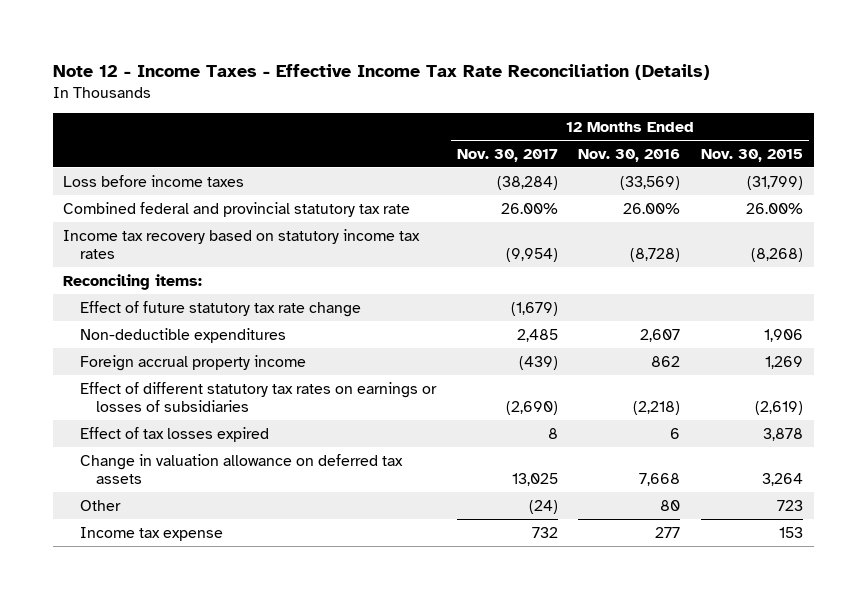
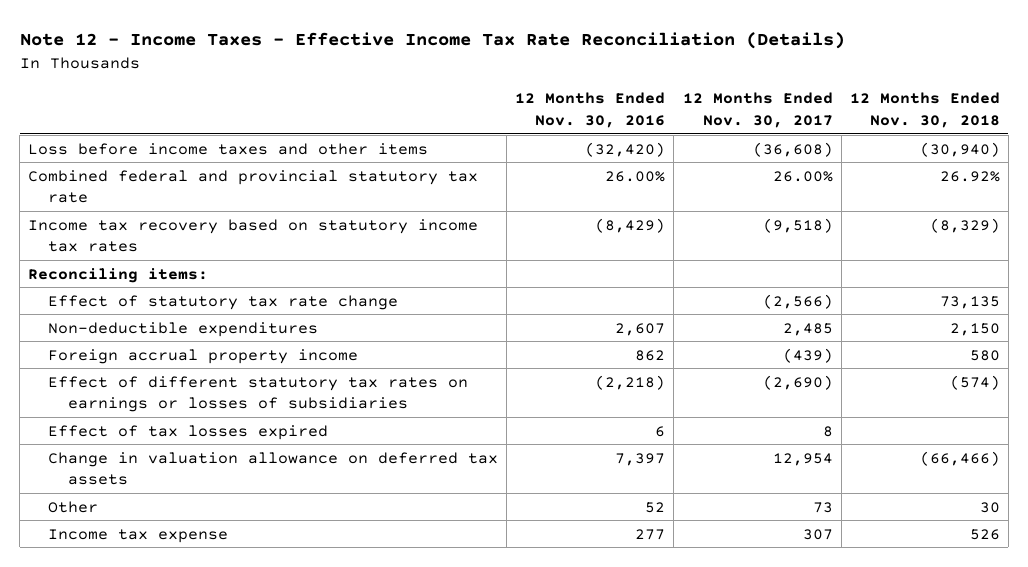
- | 12 Months Ended Nov. 30, 2017 | 12 Months Ended Nov. 30, 2016 | 12 Months Ended Nov. 30, 2015
+ | 12 Months Ended Nov. 30, 2016 | 12 Months Ended Nov. 30, 2017 | 12 Months Ended Nov. 30, 2018
- Loss before income taxes | (38,284) | (33,569) | (31,799)
+ Loss before income taxes and other items | (32,420) | (36,608) | (30,940)
- Income tax recovery based on statutory income tax rates | (9,954) | (8,728) | (8,268)
+ Income tax recovery based on statutory income tax rates | (8,429) | (9,518) | (8,329)
- Effect of future statutory tax rate change | (1,679) | |
+ Effect of statutory tax rate change | | (2,566) | 73,135
- Change in valuation allowance on deferred tax assets | 13,025 | 7,668 | 3,264
- Other | (24) | 80 | 723
- Income tax expense | 732 | 277 | 153
+ Change in valuation allowance on deferred tax assets | 7,397 | 12,954 | (66,466)
+ Other | 52 | 73 | 30
+ Income tax expense | 277 | 307 | 526

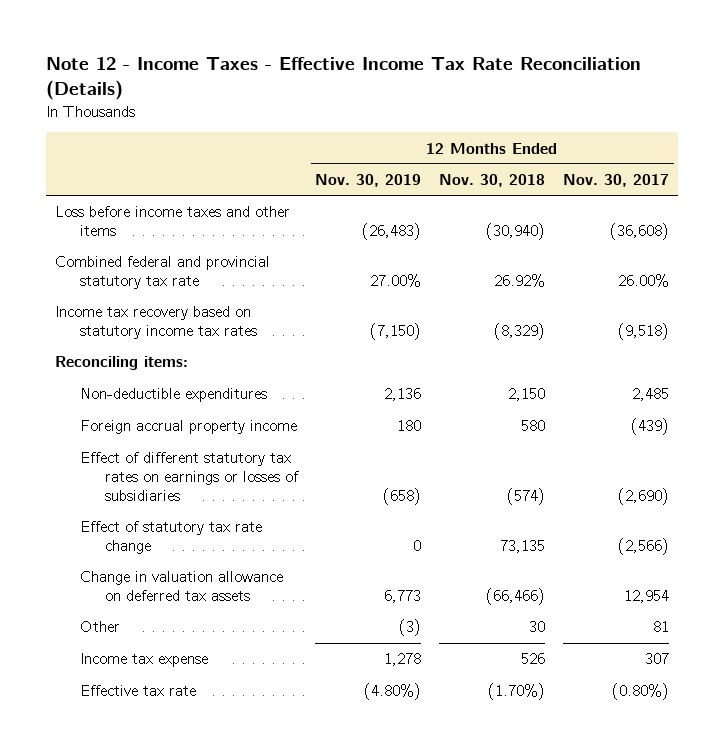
- | 12 Months Ended Nov. 30, 2016 | 12 Months Ended Nov. 30, 2017 | 12 Months Ended Nov. 30, 2018
+ | 12 Months Ended Nov. 30, 2019 | 12 Months Ended Nov. 30, 2018 | 12 Months Ended Nov. 30, 2017
- Effect of tax losses expired | 6 | 8 |
moved down: Effect of statutory tax rate change | 0 | 73,135 | (2,566)
- Other | 52 | 73 | 30
+ Other | (3) | 30 | 81
+ Effective tax rate | (4.80%) | (1.70%) | (0.80%)

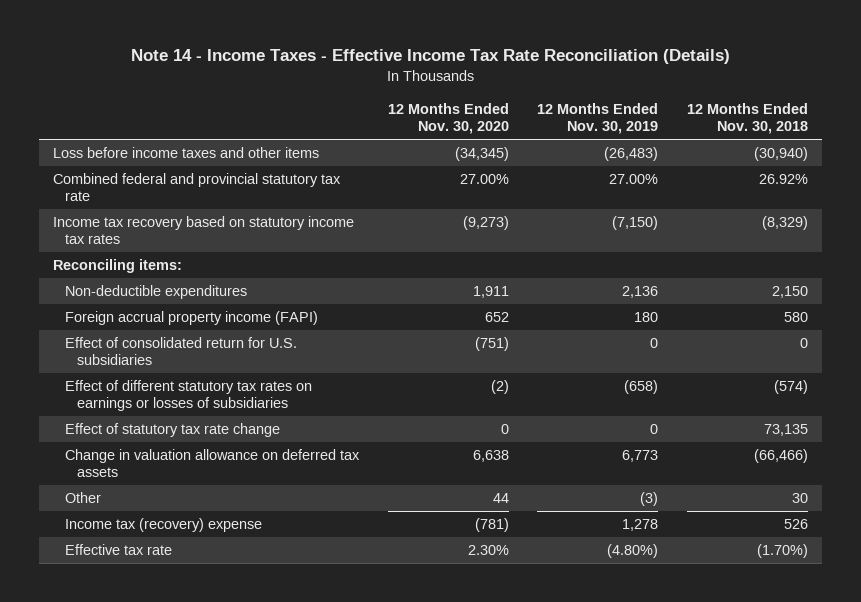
- Note 12 - Income Taxes - Effective Income Tax Rate Reconciliation (Details)
+ Note 14 - Income Taxes - Effective Income Tax Rate Reconciliation (Details)
- | 12 Months Ended Nov. 30, 2019 | 12 Months Ended Nov. 30, 2018 | 12 Months Ended Nov. 30, 2017
+ | 12 Months Ended Nov. 30, 2020 | 12 Months Ended Nov. 30, 2019 | 12 Months Ended Nov. 30, 2018
- Foreign accrual property income | 180 | 580 | (439)
+ Foreign accrual property income (FAPI) | 652 | 180 | 580
+ Effect of consolidated return for U.S. subsidiaries | (751) | 0 | 0
- Income tax expense | 1,278 | 526 | 307
+ Income tax (recovery) expense | (781) | 1,278 | 526

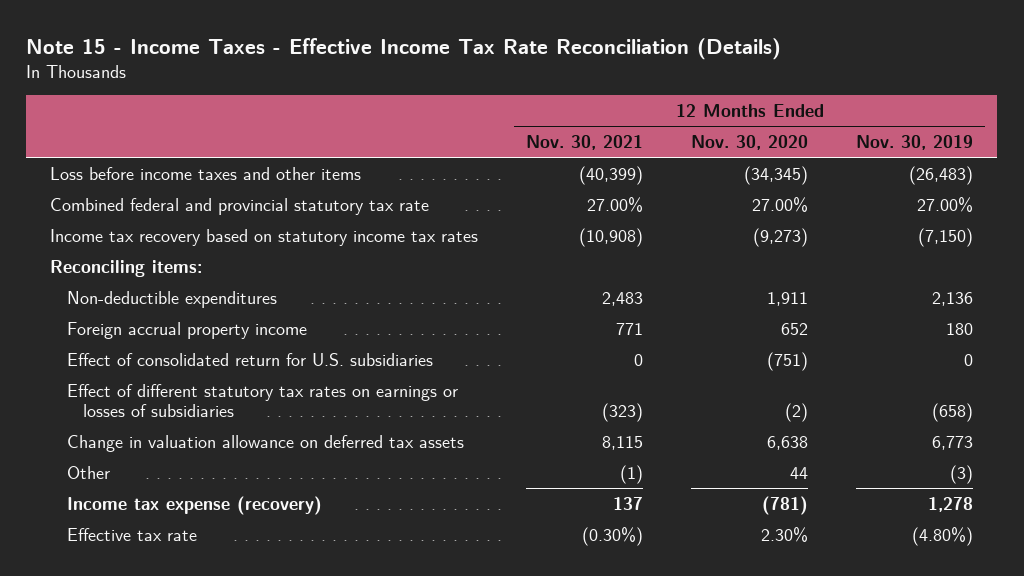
- Note 14 - Income Taxes - Effective Income Tax Rate Reconciliation (Details)
+ Note 15 - Income Taxes - Effective Income Tax Rate Reconciliation (Details)
- | 12 Months Ended Nov. 30, 2020 | 12 Months Ended Nov. 30, 2019 | 12 Months Ended Nov. 30, 2018
+ | 12 Months Ended Nov. 30, 2021 | 12 Months Ended Nov. 30, 2020 | 12 Months Ended Nov. 30, 2019
- Foreign accrual property income (FAPI) | 652 | 180 | 580
+ Foreign accrual property income | 771 | 652 | 180
- Effect of statutory tax rate change | 0 | 0 | 73,135
- Income tax (recovery) expense | (781) | 1,278 | 526
+ Income tax expense (recovery) | 137 | (781) | 1,278

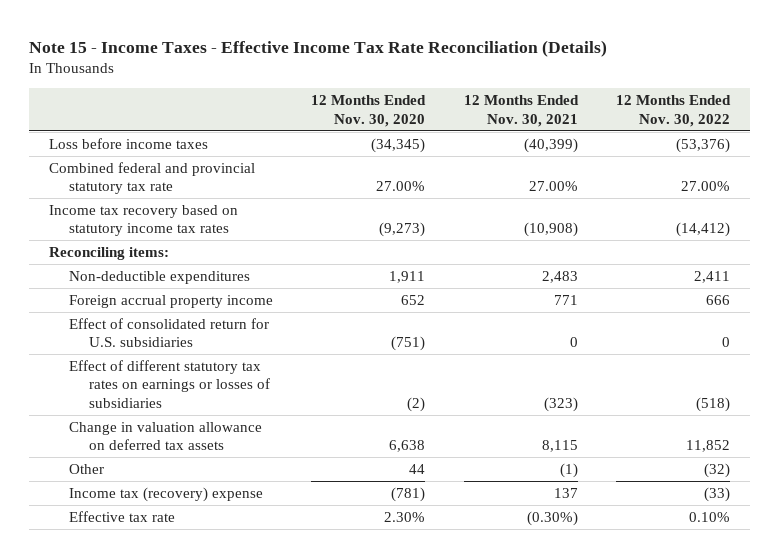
- | 12 Months Ended Nov. 30, 2021 | 12 Months Ended Nov. 30, 2020 | 12 Months Ended Nov. 30, 2019
+ | 12 Months Ended Nov. 30, 2020 | 12 Months Ended Nov. 30, 2021 | 12 Months Ended Nov. 30, 2022
- Loss before income taxes and other items | (40,399) | (34,345) | (26,483)
+ Loss before income taxes | (34,345) | (40,399) | (53,376)
- Income tax expense (recovery) | 137 | (781) | 1,278
+ Income tax (recovery) expense | (781) | 137 | (33)

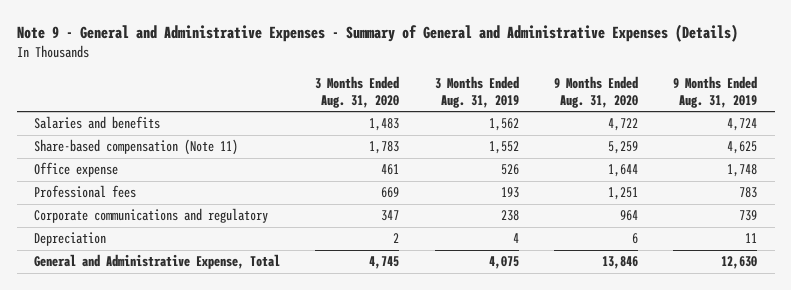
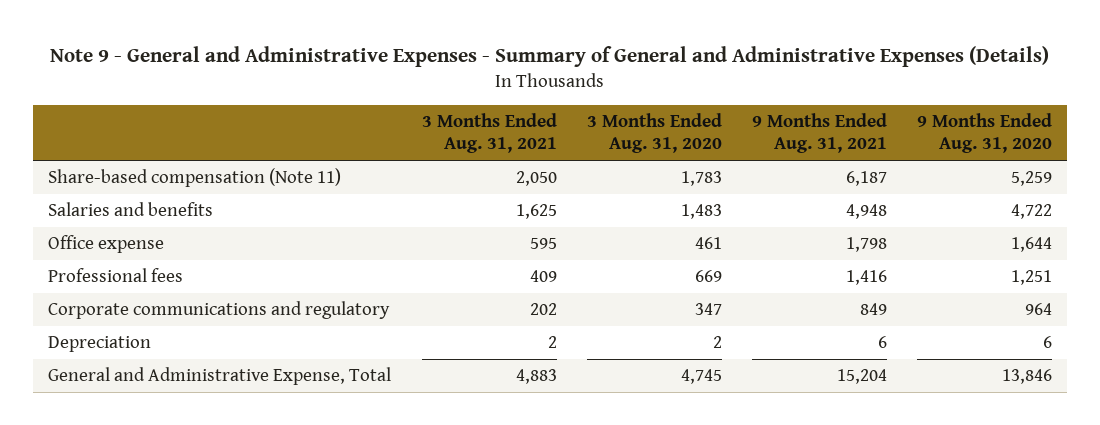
- | 3 Months Ended Aug. 31, 2020 | 3 Months Ended Aug. 31, 2019 | 9 Months Ended Aug. 31, 2020 | 9 Months Ended Aug. 31, 2019
+ | 3 Months Ended Aug. 31, 2021 | 3 Months Ended Aug. 31, 2020 | 9 Months Ended Aug. 31, 2021 | 9 Months Ended Aug. 31, 2020
moved down: Salaries and benefits | 1,625 | 1,483 | 4,948 | 4,722

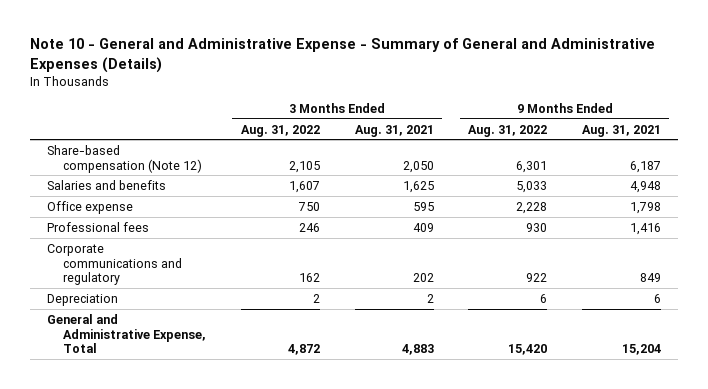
- Note 9 - General and Administrative Expenses - Summary of General and Administrative Expenses (Details)
+ Note 10 - General and Administrative Expense - Summary of General and Administrative Expenses (Details)
- | 3 Months Ended Aug. 31, 2021 | 3 Months Ended Aug. 31, 2020 | 9 Months Ended Aug. 31, 2021 | 9 Months Ended Aug. 31, 2020
+ | 3 Months Ended Aug. 31, 2022 | 3 Months Ended Aug. 31, 2021 | 9 Months Ended Aug. 31, 2022 | 9 Months Ended Aug. 31, 2021
- Share-based compensation (Note 11) | 2,050 | 1,783 | 6,187 | 5,259
+ Share-based compensation (Note 12) | 2,105 | 2,050 | 6,301 | 6,187

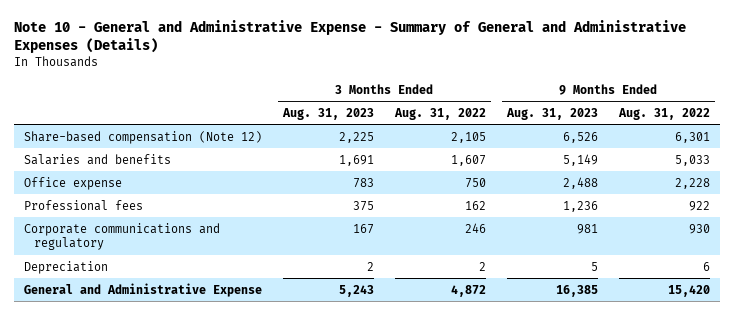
- | 3 Months Ended Aug. 31, 2022 | 3 Months Ended Aug. 31, 2021 | 9 Months Ended Aug. 31, 2022 | 9 Months Ended Aug. 31, 2021
+ | 3 Months Ended Aug. 31, 2023 | 3 Months Ended Aug. 31, 2022 | 9 Months Ended Aug. 31, 2023 | 9 Months Ended Aug. 31, 2022
- Professional fees | 246 | 409 | 930 | 1,416
- Corporate communications and regulatory | 162 | 202 | 922 | 849
+ Professional fees | 375 | 162 | 1,236 | 922
+ Corporate communications and regulatory | 167 | 246 | 981 | 930
- General and Administrative Expense, Total | 4,872 | 4,883 | 15,420 | 15,204
+ General and Administrative Expense | 5,243 | 4,872 | 16,385 | 15,420

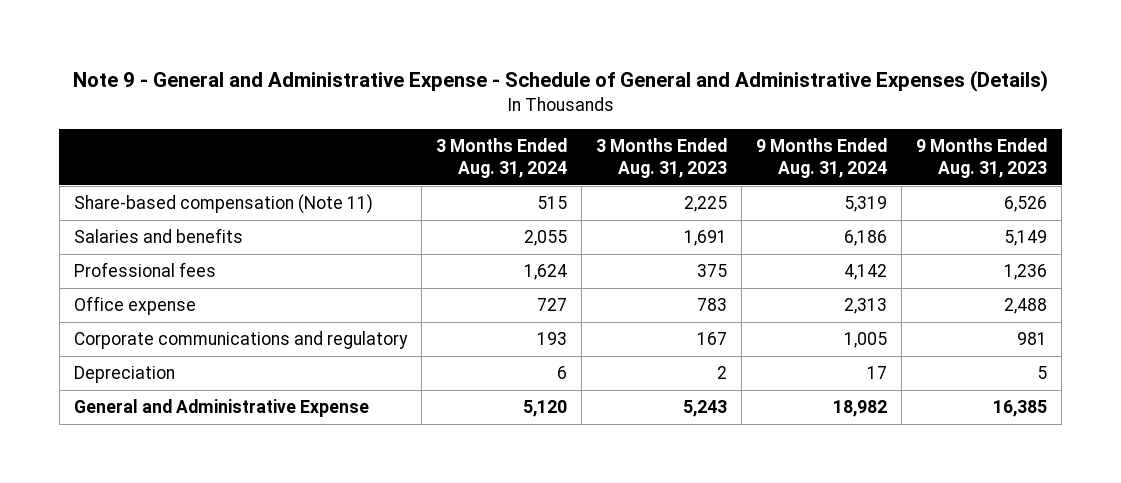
- Note 10 - General and Administrative Expense - Summary of General and Administrative Expenses (Details)
+ Note 9 - General and Administrative Expense - Schedule of General and Administrative Expenses (Details)
- | 3 Months Ended Aug. 31, 2023 | 3 Months Ended Aug. 31, 2022 | 9 Months Ended Aug. 31, 2023 | 9 Months Ended Aug. 31, 2022
+ | 3 Months Ended Aug. 31, 2024 | 3 Months Ended Aug. 31, 2023 | 9 Months Ended Aug. 31, 2024 | 9 Months Ended Aug. 31, 2023
- Share-based compensation (Note 12) | 2,225 | 2,105 | 6,526 | 6,301
+ Share-based compensation (Note 11) | 515 | 2,225 | 5,319 | 6,526
moved down: Office expense | 727 | 783 | 2,313 | 2,488

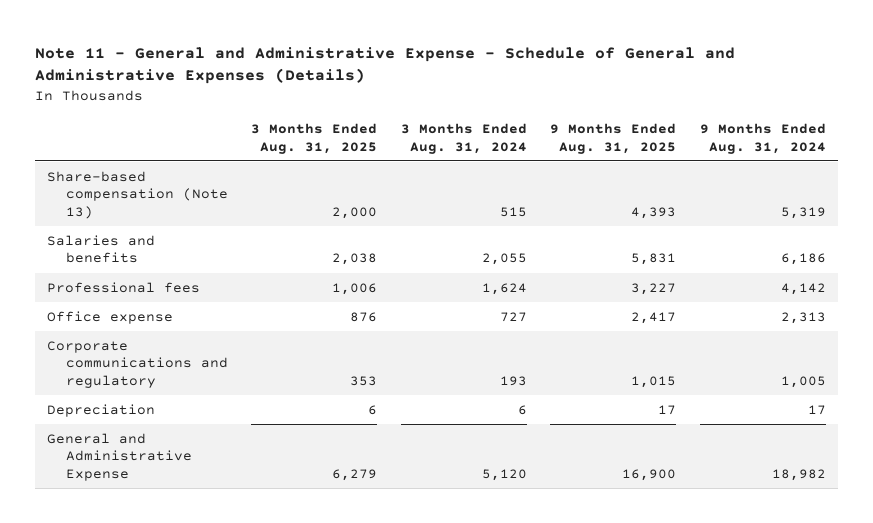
- Note 9 - General and Administrative Expense - Schedule of General and Administrative Expenses (Details)
+ Note 11 - General and Administrative Expense - Schedule of General and Administrative Expenses (Details)
- | 3 Months Ended Aug. 31, 2024 | 3 Months Ended Aug. 31, 2023 | 9 Months Ended Aug. 31, 2024 | 9 Months Ended Aug. 31, 2023
+ | 3 Months Ended Aug. 31, 2025 | 3 Months Ended Aug. 31, 2024 | 9 Months Ended Aug. 31, 2025 | 9 Months Ended Aug. 31, 2024
- Share-based compensation (Note 11) | 515 | 2,225 | 5,319 | 6,526
+ Share-based compensation (Note 13) | 2,000 | 515 | 4,393 | 5,319

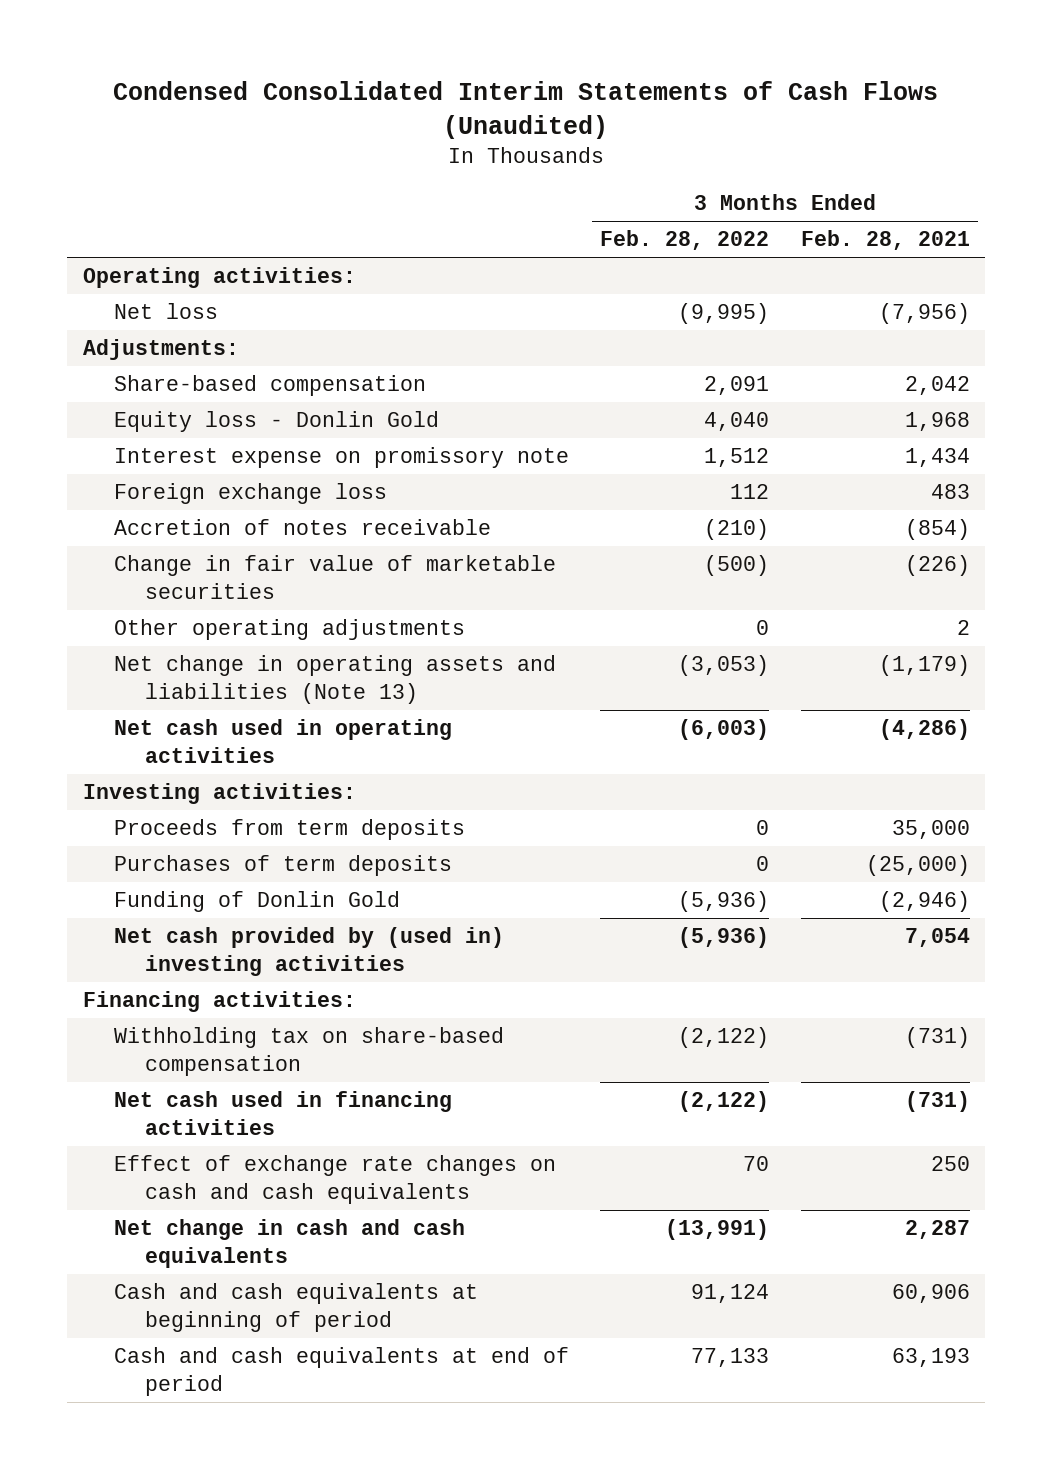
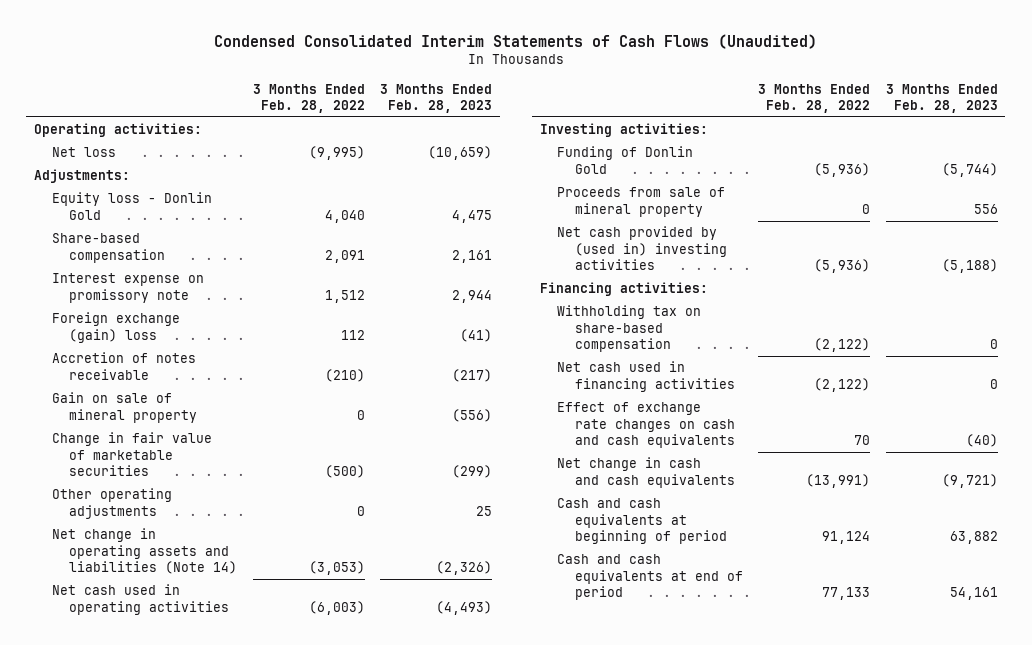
- | 3 Months Ended Feb. 28, 2022 | 3 Months Ended Feb. 28, 2021
+ | 3 Months Ended Feb. 28, 2022 | 3 Months Ended Feb. 28, 2023
moved down: Share-based compensation | 2,091 | 2,161
- Foreign exchange loss | 112 | 483
+ Foreign exchange (gain) loss | 112 | (41)
+ Gain on sale of mineral property | 0 | (556)
- Net change in operating assets and liabilities (Note 13) | (3,053) | (1,179)
+ Net change in operating assets and liabilities (Note 14) | (3,053) | (2,326)
- Proceeds from term deposits | 0 | 35,000
- Purchases of term deposits | 0 | (25,000)
+ Proceeds from sale of mineral property | 0 | 556

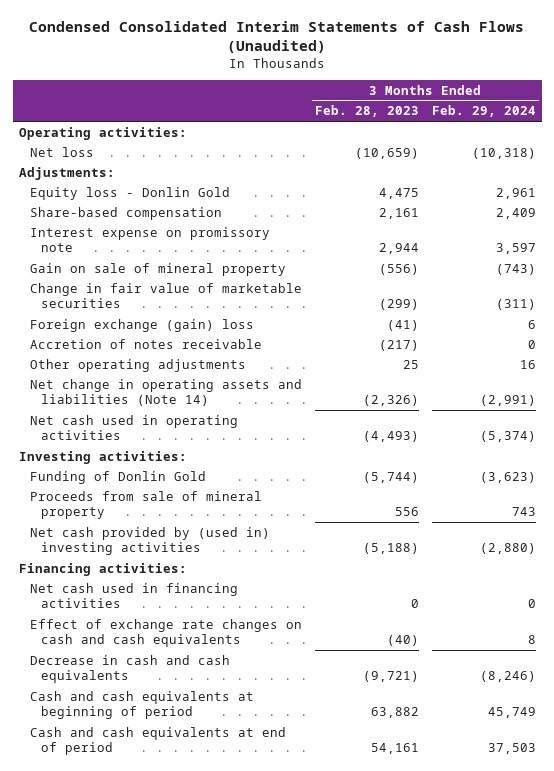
- | 3 Months Ended Feb. 28, 2022 | 3 Months Ended Feb. 28, 2023
+ | 3 Months Ended Feb. 28, 2023 | 3 Months Ended Feb. 29, 2024
moved down: Foreign exchange (gain) loss | (41) | 6
moved down: Accretion of notes receivable | (217) | 0
- Withholding tax on share-based compensation | (2,122) | 0
- Net change in cash and cash equivalents | (13,991) | (9,721)
+ Decrease in cash and cash equivalents | (9,721) | (8,246)

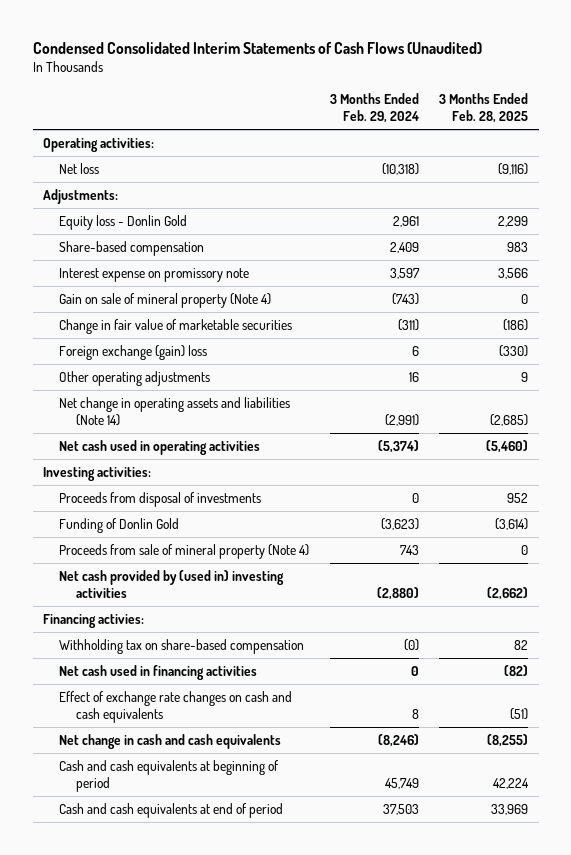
- | 3 Months Ended Feb. 28, 2023 | 3 Months Ended Feb. 29, 2024
+ | 3 Months Ended Feb. 29, 2024 | 3 Months Ended Feb. 28, 2025
- Gain on sale of mineral property | (556) | (743)
+ Gain on sale of mineral property (Note 4) | (743) | 0
- Accretion of notes receivable | (217) | 0
+ Proceeds from disposal of investments | 0 | 952
- Proceeds from sale of mineral property | 556 | 743
+ Proceeds from sale of mineral property (Note 4) | 743 | 0
- Financing activities:
+ Financing activies:
+ Withholding tax on share-based compensation | (0) | 82
- Decrease in cash and cash equivalents | (9,721) | (8,246)
+ Net change in cash and cash equivalents | (8,246) | (8,255)

